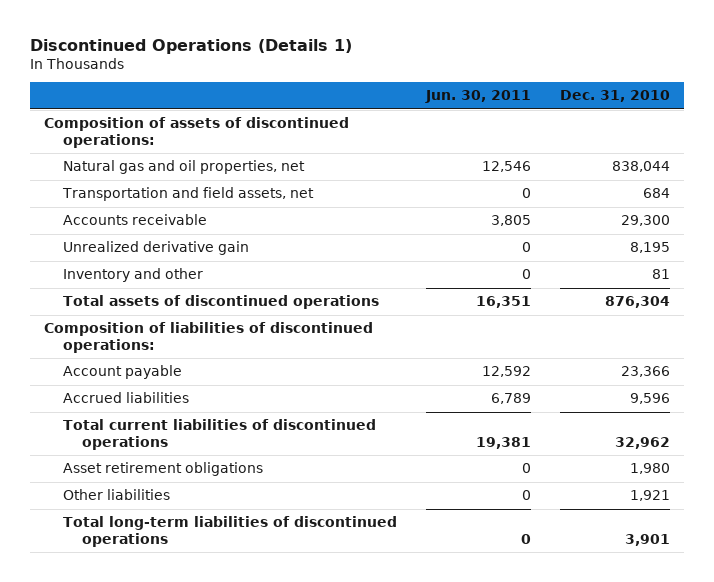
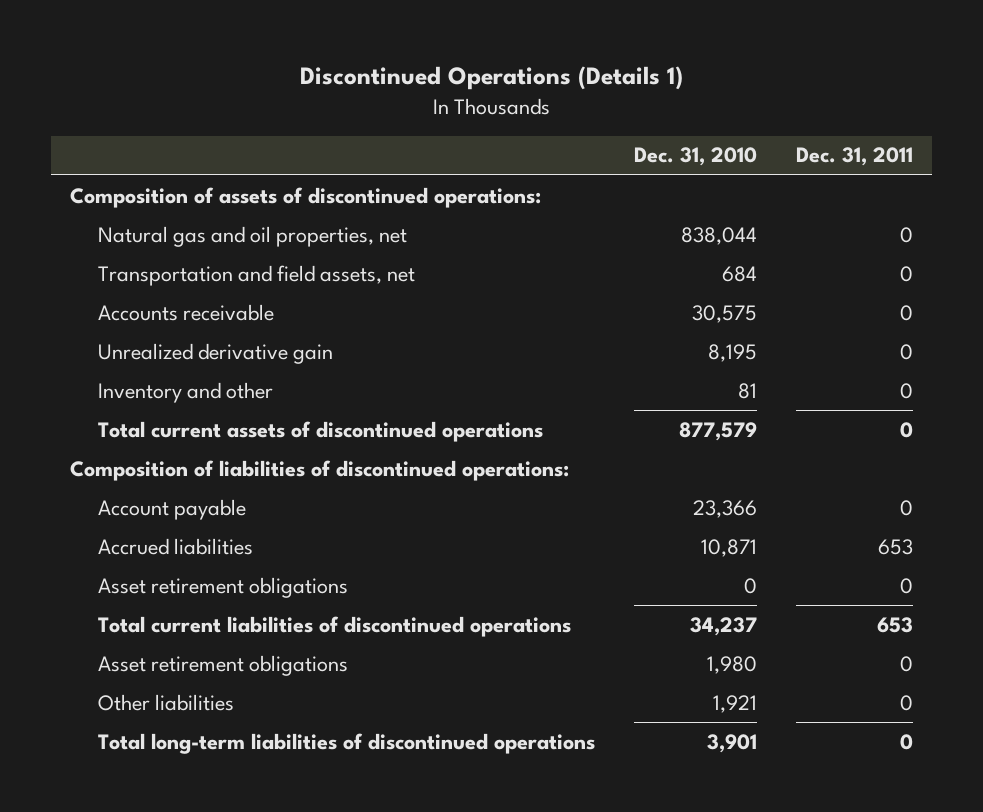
- | Jun. 30, 2011 | Dec. 31, 2010
+ | Dec. 31, 2010 | Dec. 31, 2011
- Accounts receivable | 3,805 | 29,300
+ Accounts receivable | 30,575 | 0
- Total assets of discontinued operations | 16,351 | 876,304
+ Total current assets of discontinued operations | 877,579 | 0
- Accrued liabilities | 6,789 | 9,596
- Total current liabilities of discontinued operations | 19,381 | 32,962
+ Accrued liabilities | 10,871 | 653
+ Asset retirement obligations | 0 | 0
+ Total current liabilities of discontinued operations | 34,237 | 653

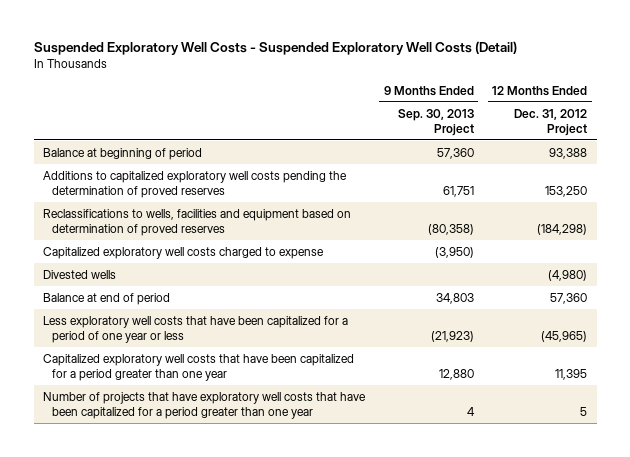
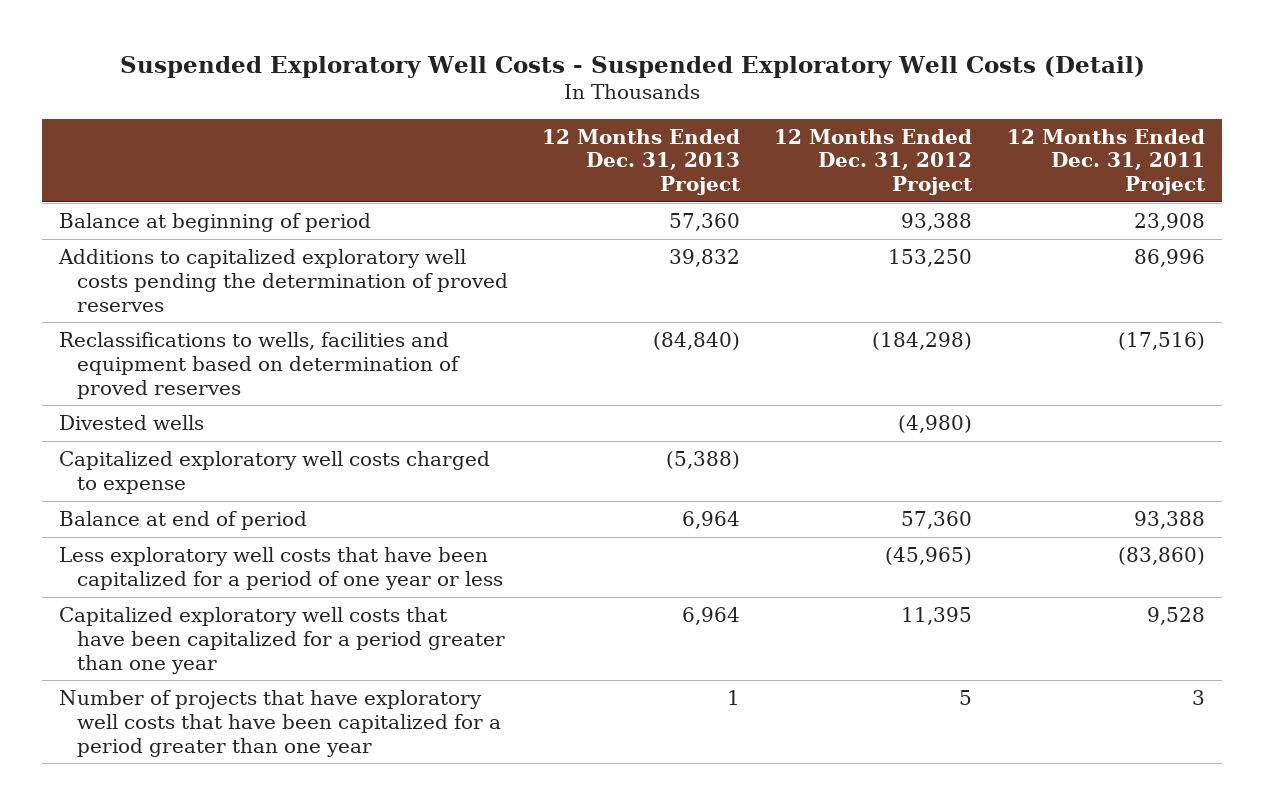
- | 9 Months Ended Sep. 30, 2013 Project | 12 Months Ended Dec. 31, 2012 Project
+ | 12 Months Ended Dec. 31, 2013 Project | 12 Months Ended Dec. 31, 2012 Project | 12 Months Ended Dec. 31, 2011 Project
moved down: Capitalized exploratory well costs charged to expense | (5,388) | |

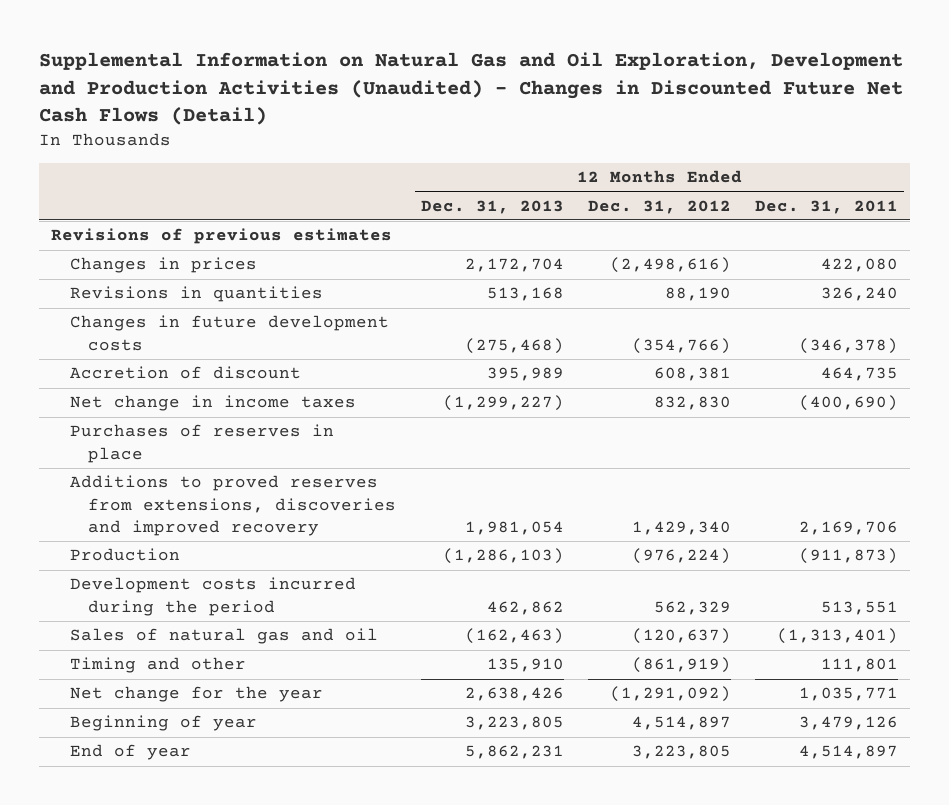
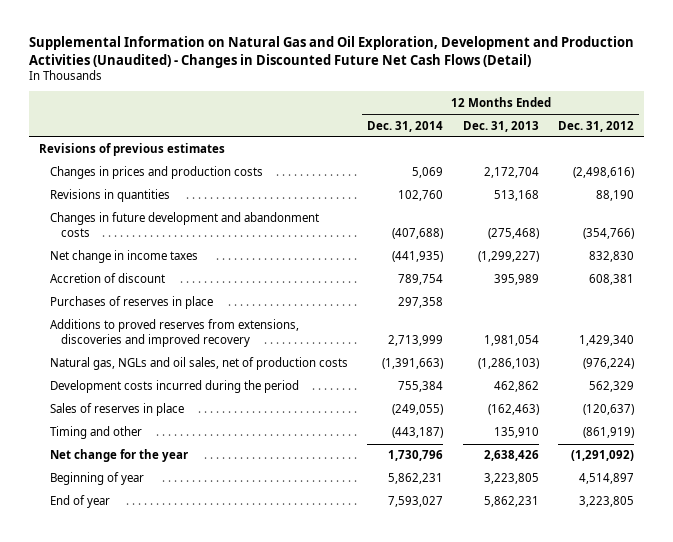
- | 12 Months Ended Dec. 31, 2013 | 12 Months Ended Dec. 31, 2012 | 12 Months Ended Dec. 31, 2011
+ | 12 Months Ended Dec. 31, 2014 | 12 Months Ended Dec. 31, 2013 | 12 Months Ended Dec. 31, 2012
- Changes in prices | 2,172,704 | (2,498,616) | 422,080
+ Changes in prices and production costs | 5,069 | 2,172,704 | (2,498,616)
- Changes in future development costs | (275,468) | (354,766) | (346,378)
+ Changes in future development and abandonment costs | (407,688) | (275,468) | (354,766)
moved down: Accretion of discount | 789,754 | 395,989 | 608,381
- Production | (1,286,103) | (976,224) | (911,873)
+ Natural gas, NGLs and oil sales, net of production costs | (1,391,663) | (1,286,103) | (976,224)
- Sales of natural gas and oil | (162,463) | (120,637) | (1,313,401)
+ Sales of reserves in place | (249,055) | (162,463) | (120,637)

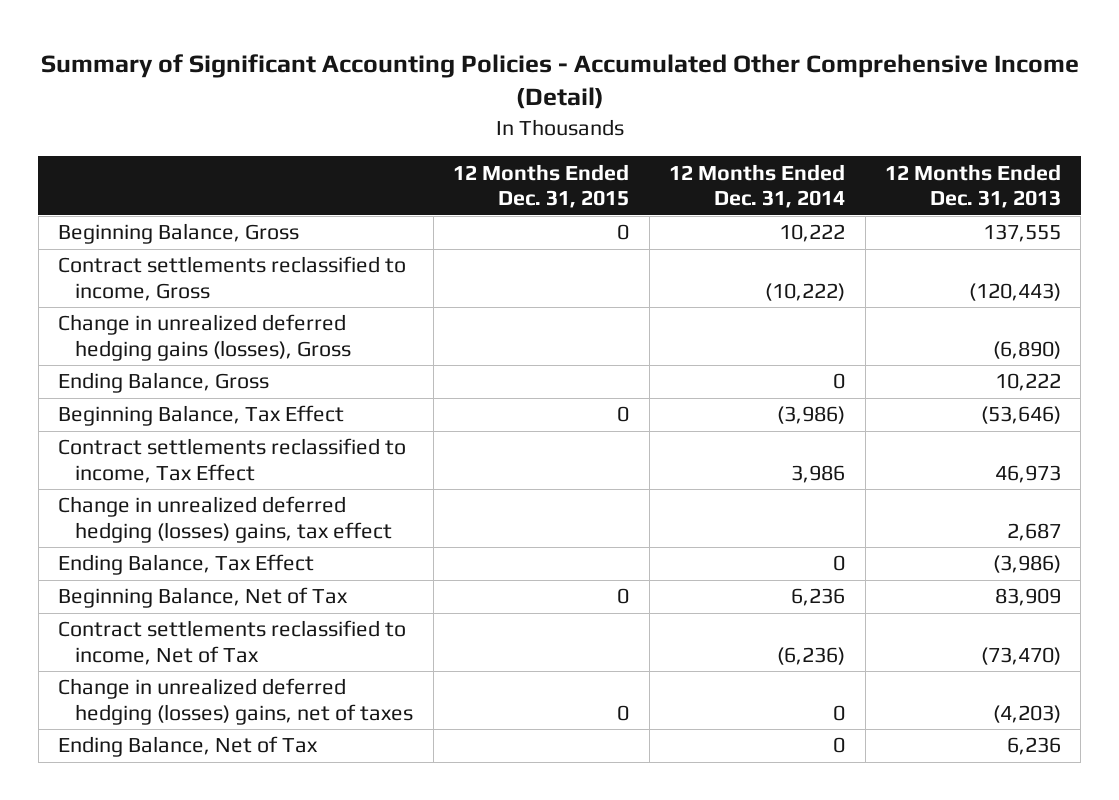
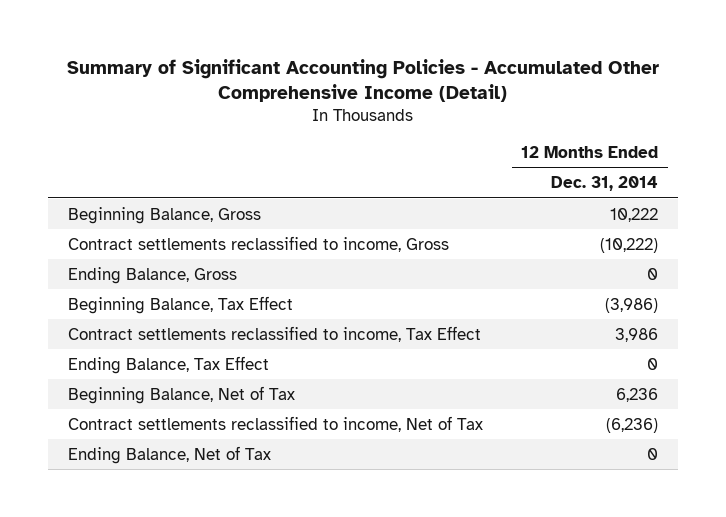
- | 12 Months Ended Dec. 31, 2015 | 12 Months Ended Dec. 31, 2014 | 12 Months Ended Dec. 31, 2013
+ | 12 Months Ended Dec. 31, 2014
- Change in unrealized deferred hedging gains (losses), Gross | | | (6,890)
- Change in unrealized deferred hedging (losses) gains, tax effect | | | 2,687
- Change in unrealized deferred hedging (losses) gains, net of taxes | 0 | 0 | (4,203)

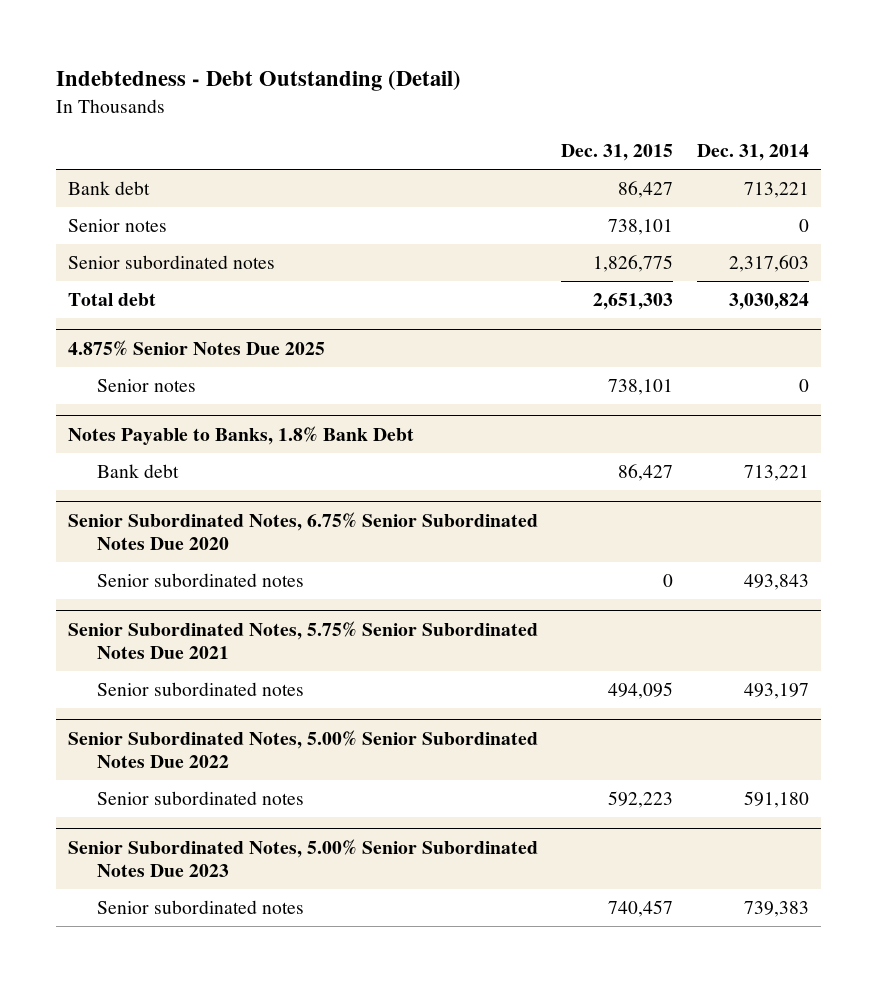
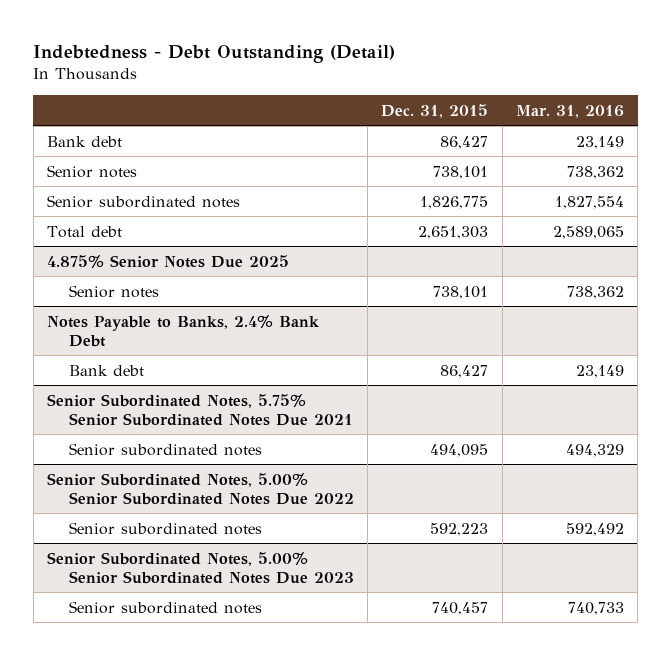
- | Dec. 31, 2015 | Dec. 31, 2014
+ | Dec. 31, 2015 | Mar. 31, 2016
- Notes Payable to Banks, 1.8% Bank Debt
+ Notes Payable to Banks, 2.4% Bank Debt
- Senior Subordinated Notes, 6.75% Senior Subordinated Notes Due 2020
- Senior subordinated notes | 0 | 493,843

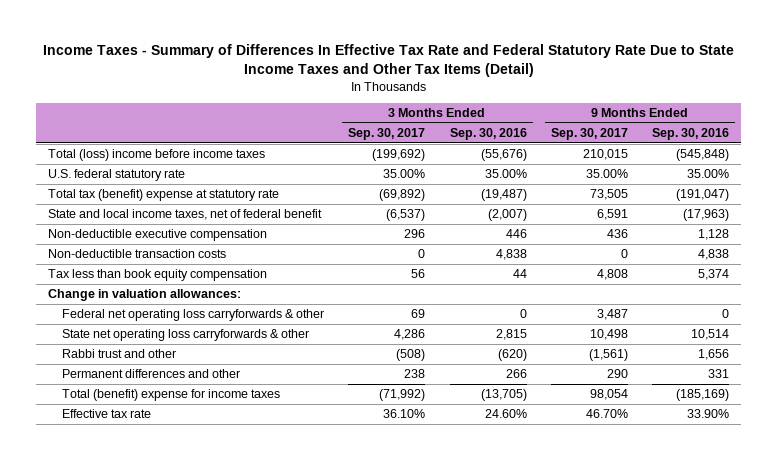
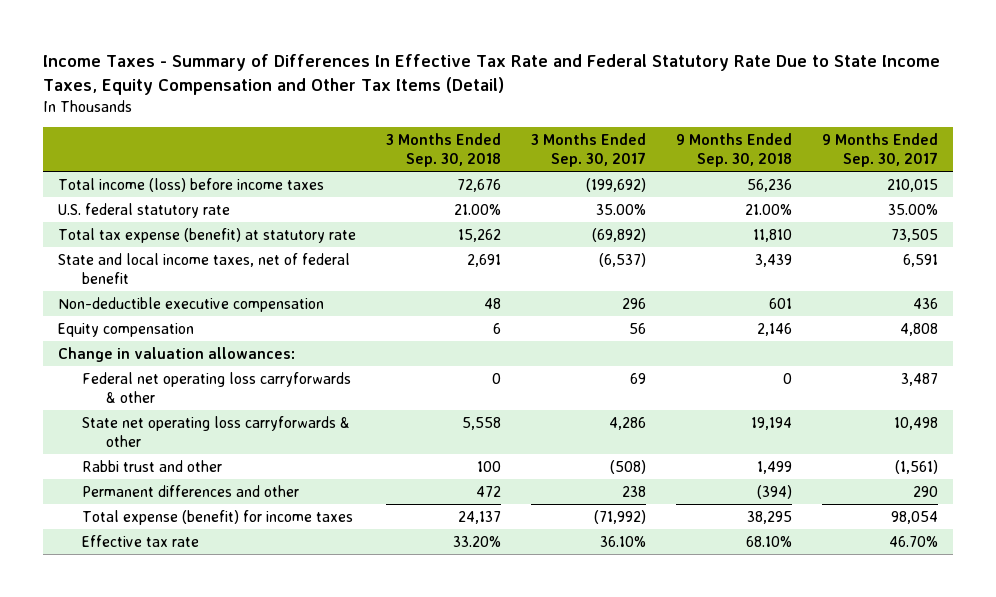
- Income Taxes - Summary of Differences In Effective Tax Rate and Federal Statutory Rate Due to State Income Taxes and Other Tax Items (Detail)
+ Income Taxes - Summary of Differences In Effective Tax Rate and Federal Statutory Rate Due to State Income Taxes, Equity Compensation and Other Tax Items (Detail)
- | 3 Months Ended Sep. 30, 2017 | 3 Months Ended Sep. 30, 2016 | 9 Months Ended Sep. 30, 2017 | 9 Months Ended Sep. 30, 2016
+ | 3 Months Ended Sep. 30, 2018 | 3 Months Ended Sep. 30, 2017 | 9 Months Ended Sep. 30, 2018 | 9 Months Ended Sep. 30, 2017
- Total (loss) income before income taxes | (199,692) | (55,676) | 210,015 | (545,848)
+ Total income (loss) before income taxes | 72,676 | (199,692) | 56,236 | 210,015
- Total tax (benefit) expense at statutory rate | (69,892) | (19,487) | 73,505 | (191,047)
+ Total tax expense (benefit) at statutory rate | 15,262 | (69,892) | 11,810 | 73,505
- Non-deductible transaction costs | 0 | 4,838 | 0 | 4,838
- Tax less than book equity compensation | 56 | 44 | 4,808 | 5,374
+ Equity compensation | 6 | 56 | 2,146 | 4,808
- Total (benefit) expense for income taxes | (71,992) | (13,705) | 98,054 | (185,169)
+ Total expense (benefit) for income taxes | 24,137 | (71,992) | 38,295 | 98,054

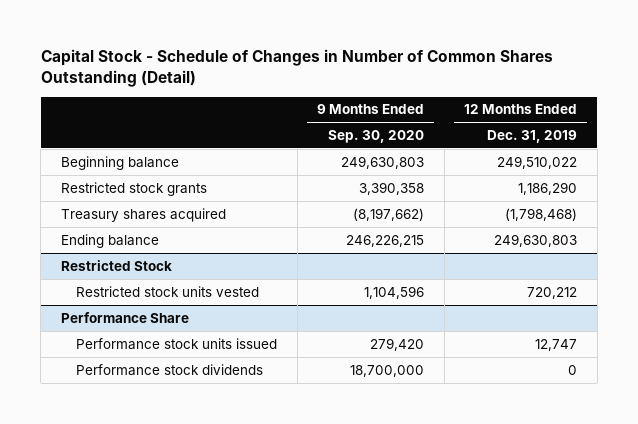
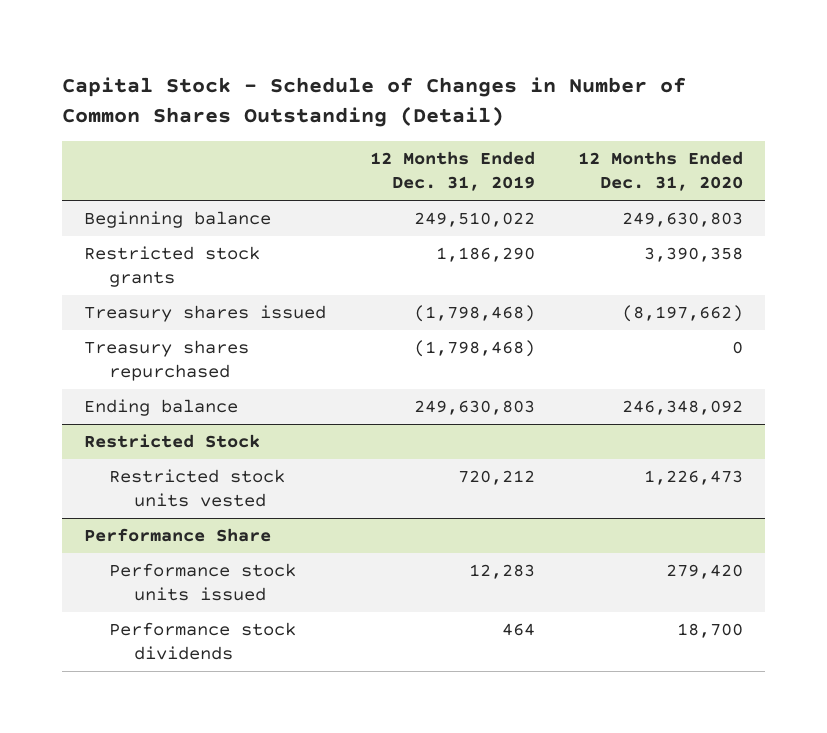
- | 9 Months Ended Sep. 30, 2020 | 12 Months Ended Dec. 31, 2019
+ | 12 Months Ended Dec. 31, 2019 | 12 Months Ended Dec. 31, 2020
- Treasury shares acquired | (8,197,662) | (1,798,468)
+ Treasury shares issued | (1,798,468) | (8,197,662)
+ Treasury shares repurchased | (1,798,468) | 0
@ Performance Share
- Performance stock units issued | 279,420 | 12,747
- Performance stock dividends | 18,700,000 | 0
+ Performance stock units issued | 12,283 | 279,420
+ Performance stock dividends | 464 | 18,700

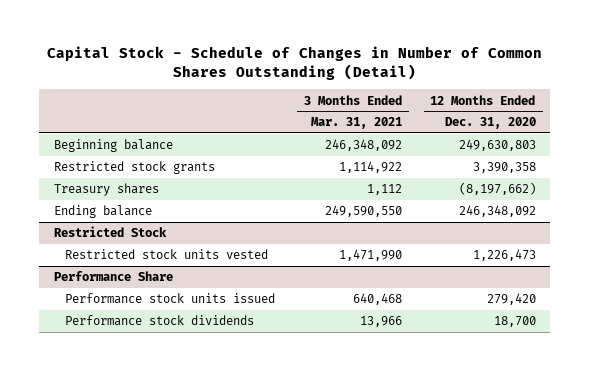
- | 12 Months Ended Dec. 31, 2019 | 12 Months Ended Dec. 31, 2020
+ | 3 Months Ended Mar. 31, 2021 | 12 Months Ended Dec. 31, 2020
- Treasury shares issued | (1,798,468) | (8,197,662)
- Treasury shares repurchased | (1,798,468) | 0
+ Treasury shares | 1,112 | (8,197,662)

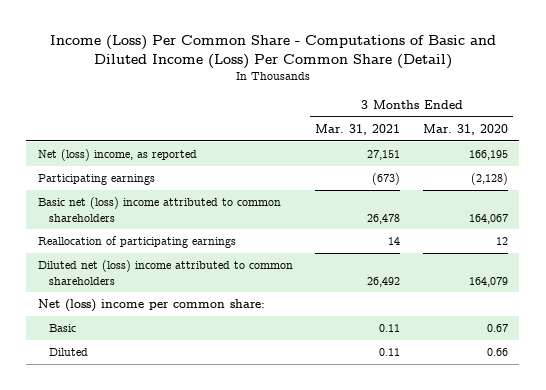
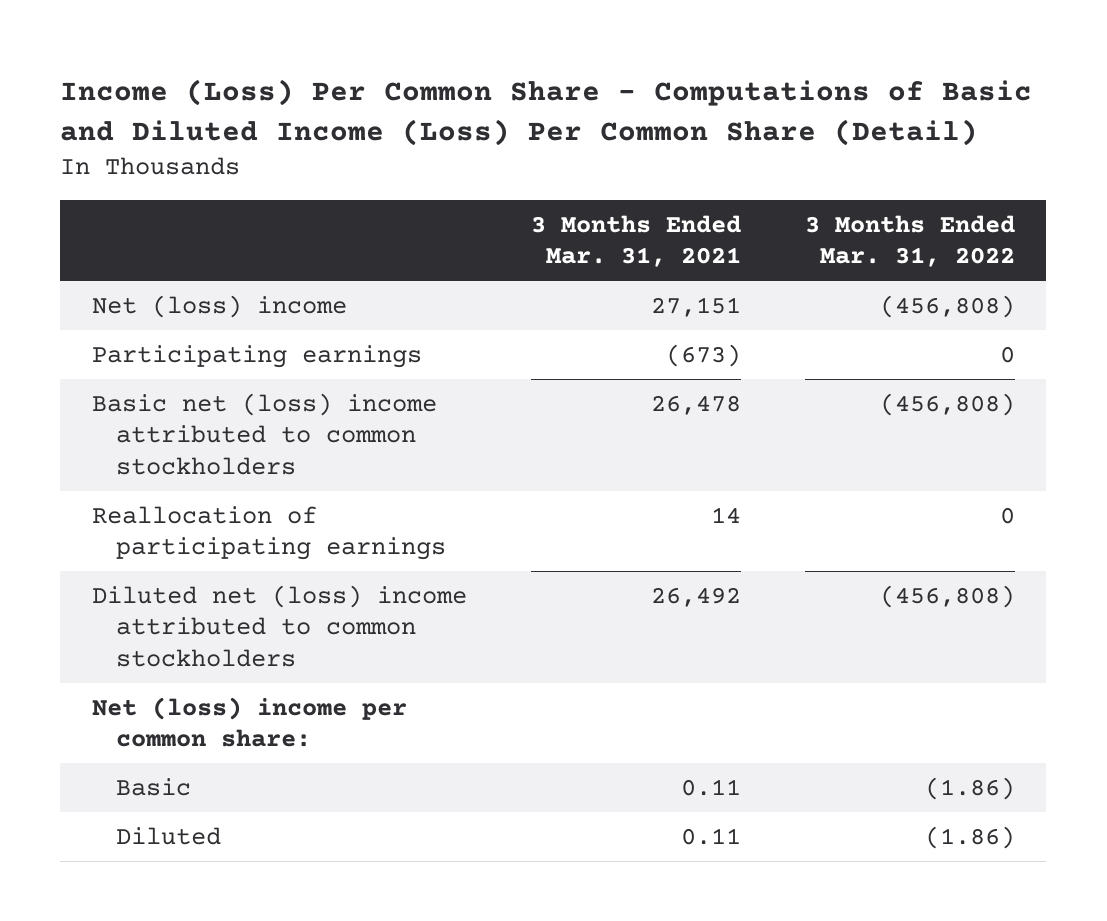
- | 3 Months Ended Mar. 31, 2021 | 3 Months Ended Mar. 31, 2020
+ | 3 Months Ended Mar. 31, 2021 | 3 Months Ended Mar. 31, 2022
- Net (loss) income, as reported | 27,151 | 166,195
+ Net (loss) income | 27,151 | (456,808)
- Basic net (loss) income attributed to common shareholders | 26,478 | 164,067
+ Basic net (loss) income attributed to common stockholders | 26,478 | (456,808)
- Diluted net (loss) income attributed to common shareholders | 26,492 | 164,079
+ Diluted net (loss) income attributed to common stockholders | 26,492 | (456,808)

